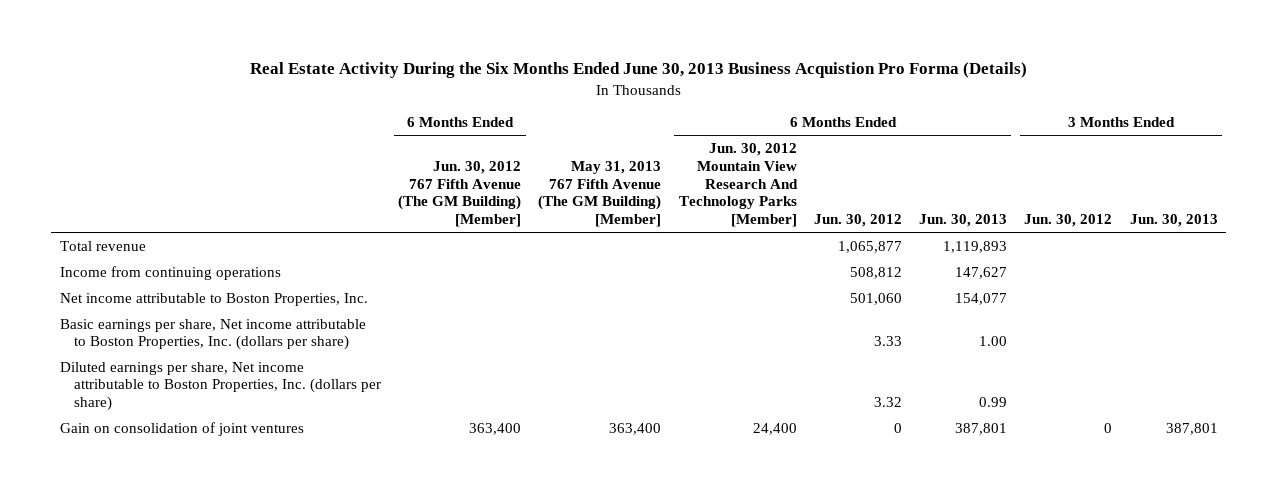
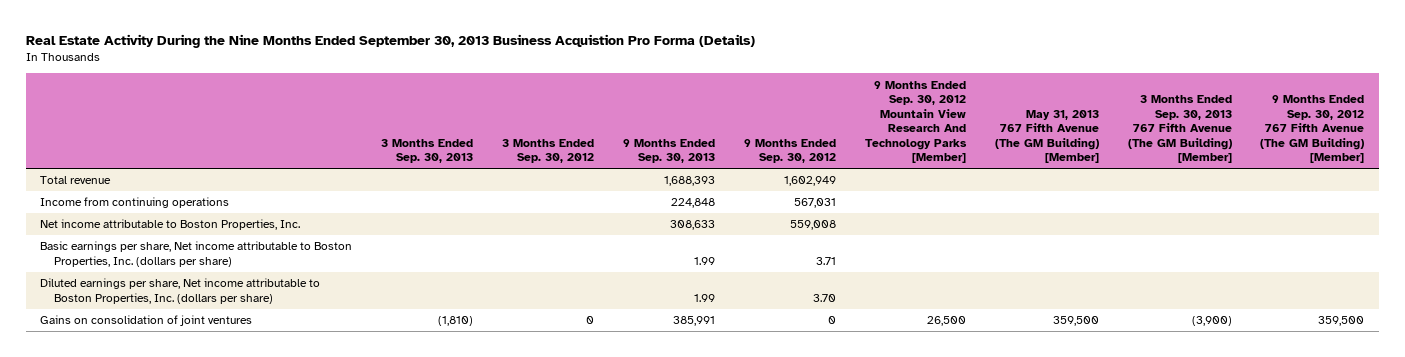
- Real Estate Activity During the Six Months Ended June 30, 2013 Business Acquistion Pro Forma (Details)
+ Real Estate Activity During the Nine Months Ended September 30, 2013 Business Acquistion Pro Forma (Details)
- | 6 Months Ended Jun. 30, 2012 767 Fifth Avenue (The GM Building) [Member] | May 31, 2013 767 Fifth Avenue (The GM Building) [Member] | 6 Months Ended Jun. 30, 2012 Mountain View Research And Technology Parks [Member] | 6 Months Ended Jun. 30, 2012 | 6 Months Ended Jun. 30, 2013 | 3 Months Ended Jun. 30, 2012 | 3 Months Ended Jun. 30, 2013
+ | 3 Months Ended Sep. 30, 2013 | 3 Months Ended Sep. 30, 2012 | 9 Months Ended Sep. 30, 2013 | 9 Months Ended Sep. 30, 2012 | 9 Months Ended Sep. 30, 2012 Mountain View Research And Technology Parks [Member] | May 31, 2013 767 Fifth Avenue (The GM Building) [Member] | 3 Months Ended Sep. 30, 2013 767 Fifth Avenue (The GM Building) [Member] | 9 Months Ended Sep. 30, 2012 767 Fifth Avenue (The GM Building) [Member]
- Gain on consolidation of joint ventures | 363,400 | 363,400 | 24,400 | 0 | 387,801 | 0 | 387,801
+ Gains on consolidation of joint ventures | (1,810) | 0 | 385,991 | 0 | 26,500 | 359,500 | (3,900) | 359,500

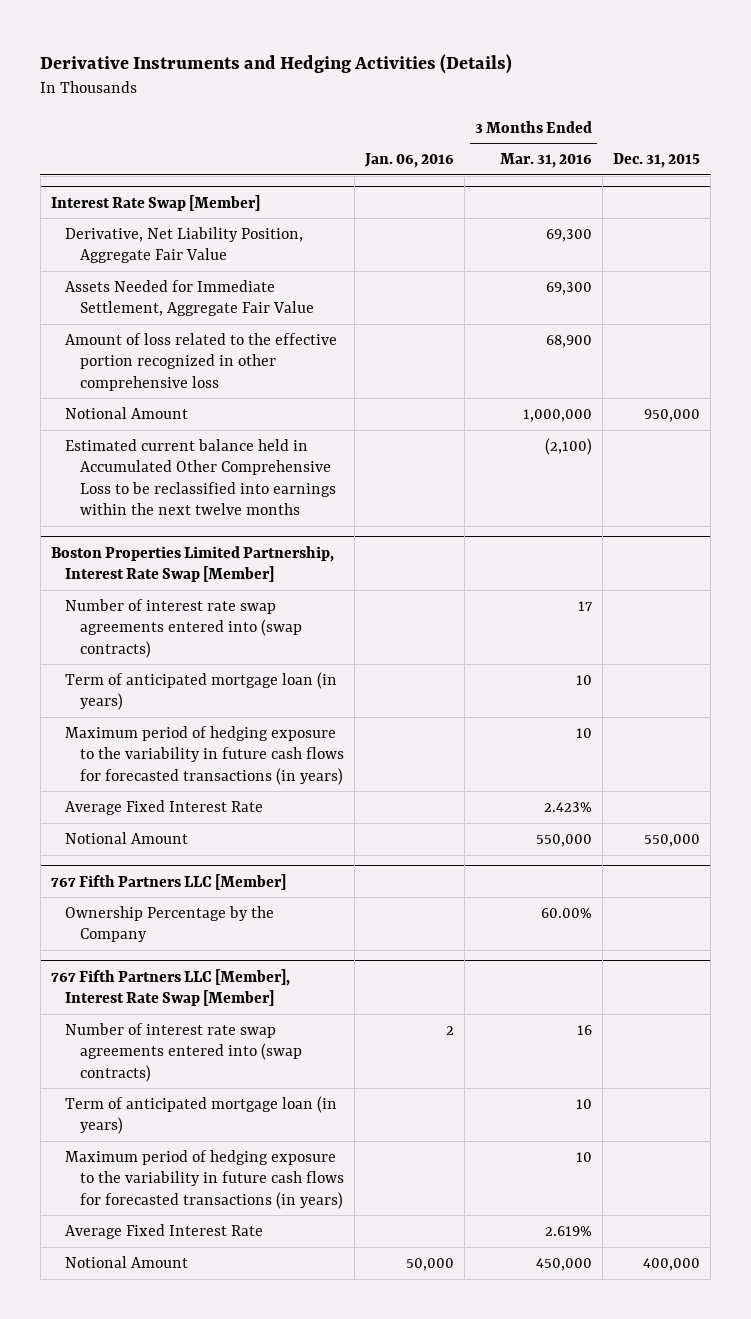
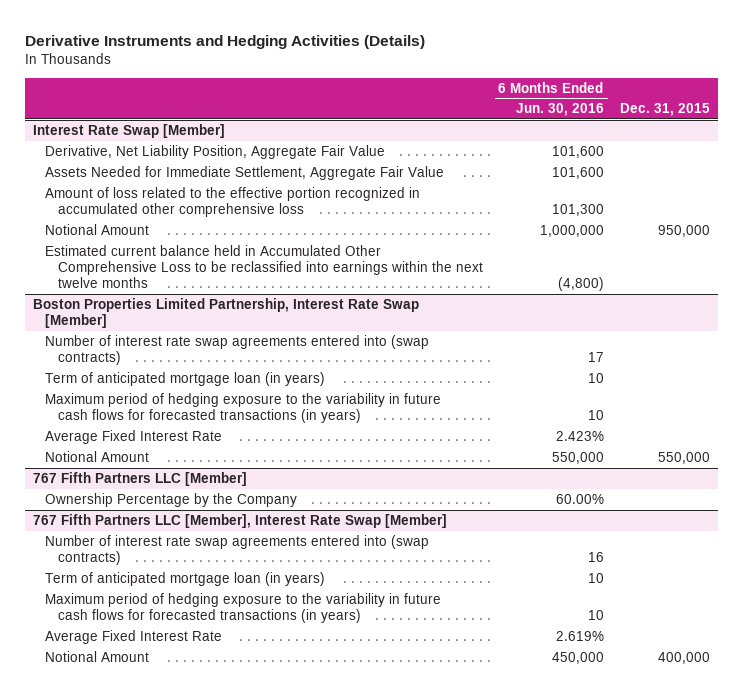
- | Jan. 06, 2016 | 3 Months Ended Mar. 31, 2016 | Dec. 31, 2015
+ | 6 Months Ended Jun. 30, 2016 | Dec. 31, 2015
@ Interest Rate Swap [Member]
- Amount of loss related to the effective portion recognized in other comprehensive loss | | 68,900 |
+ Amount of loss related to the effective portion recognized in accumulated other comprehensive loss | 101,300 |

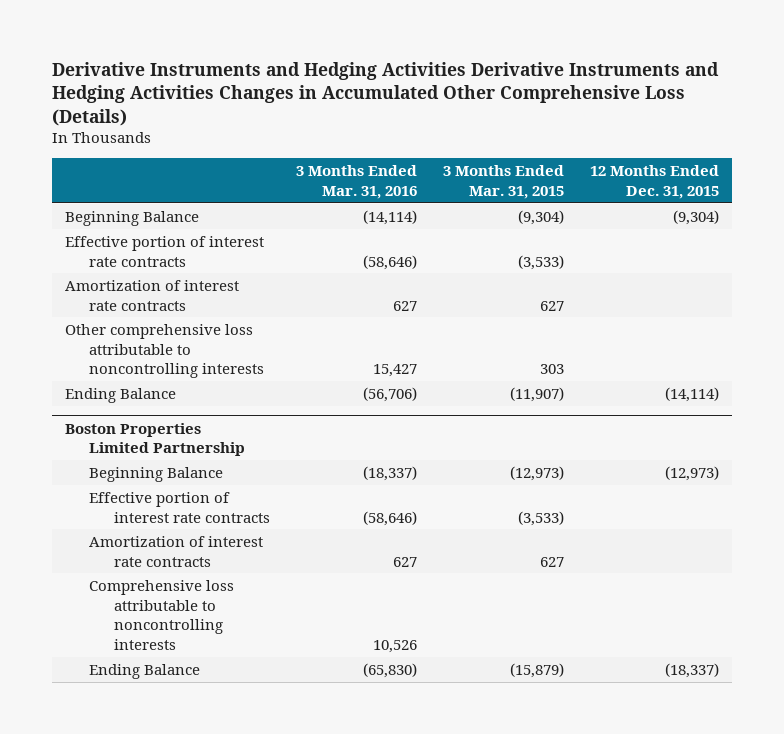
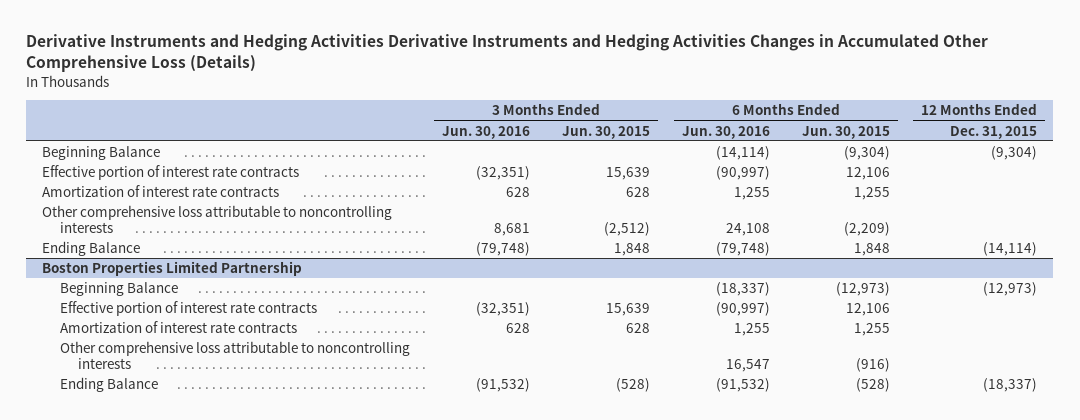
- | 3 Months Ended Mar. 31, 2016 | 3 Months Ended Mar. 31, 2015 | 12 Months Ended Dec. 31, 2015
+ | 3 Months Ended Jun. 30, 2016 | 3 Months Ended Jun. 30, 2015 | 6 Months Ended Jun. 30, 2016 | 6 Months Ended Jun. 30, 2015 | 12 Months Ended Dec. 31, 2015
@ Boston Properties Limited Partnership
- Comprehensive loss attributable to noncontrolling interests | 10,526 | |
+ Other comprehensive loss attributable to noncontrolling interests | | | 16,547 | (916) |

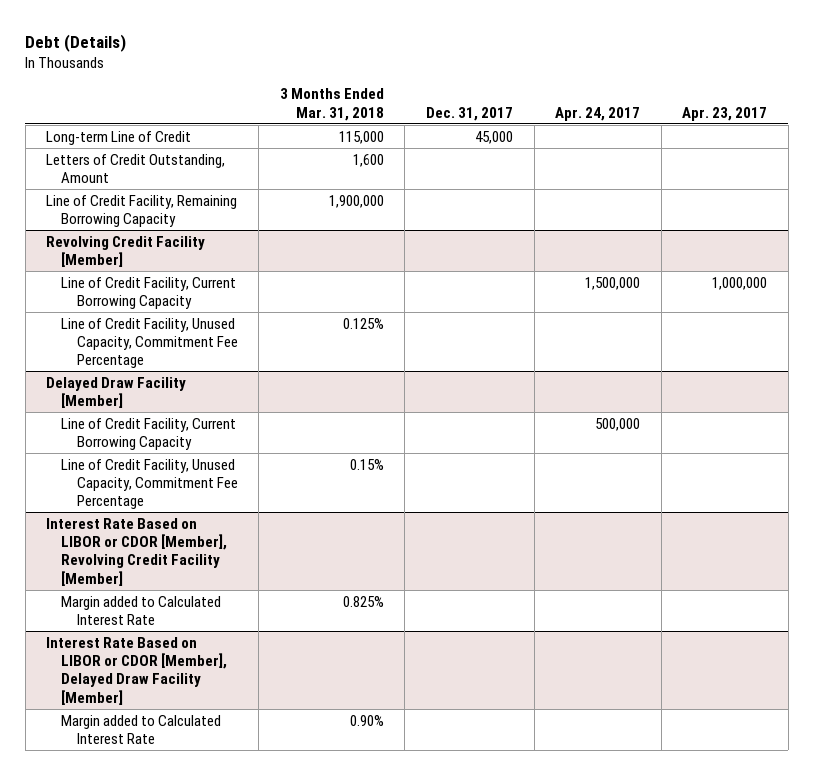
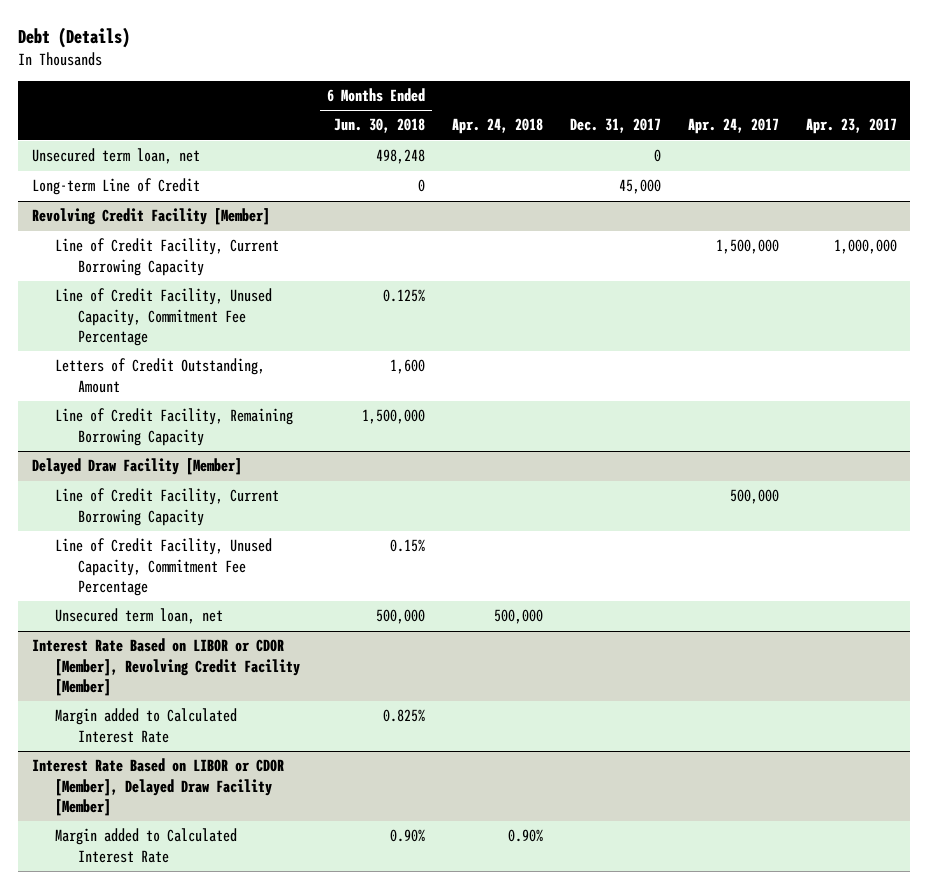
- | 3 Months Ended Mar. 31, 2018 | Dec. 31, 2017 | Apr. 24, 2017 | Apr. 23, 2017
+ | 6 Months Ended Jun. 30, 2018 | Apr. 24, 2018 | Dec. 31, 2017 | Apr. 24, 2017 | Apr. 23, 2017
+ Unsecured term loan, net | 498,248 | | 0 | |
- Letters of Credit Outstanding, Amount | 1,600 | | |
- Line of Credit Facility, Remaining Borrowing Capacity | 1,900,000 | | |
@ Revolving Credit Facility [Member]
+ Letters of Credit Outstanding, Amount | 1,600 | | | |
+ Line of Credit Facility, Remaining Borrowing Capacity | 1,500,000 | | | |
@ Delayed Draw Facility [Member]
+ Unsecured term loan, net | 500,000 | 500,000 | | |

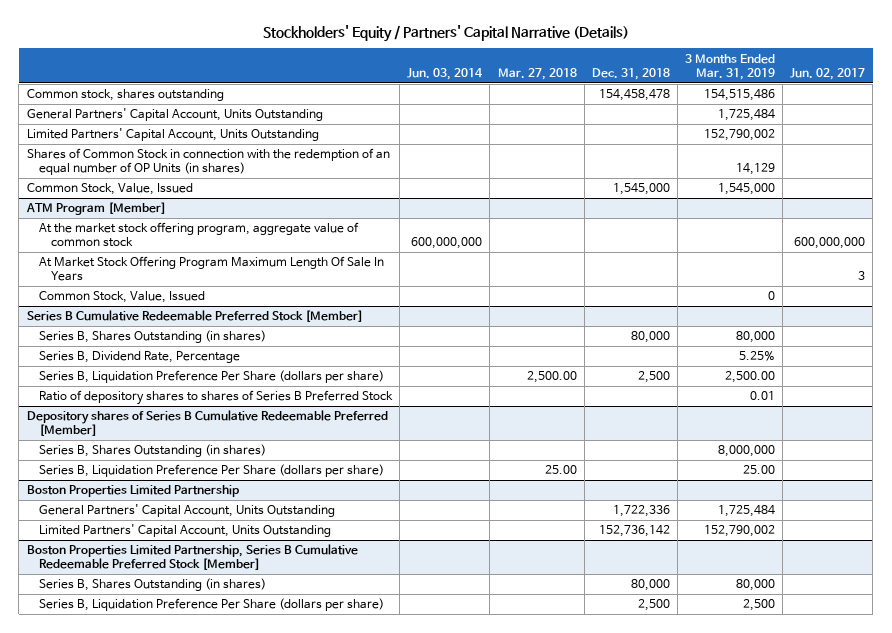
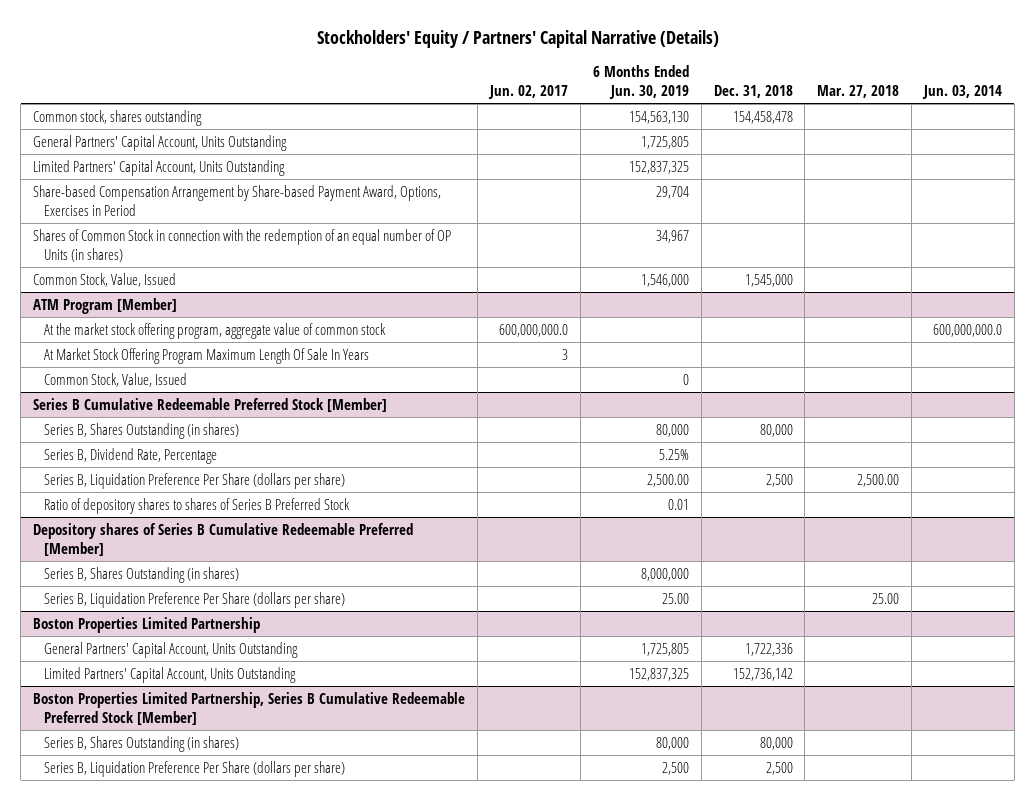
- | Jun. 03, 2014 | Mar. 27, 2018 | Dec. 31, 2018 | 3 Months Ended Mar. 31, 2019 | Jun. 02, 2017
+ | Jun. 02, 2017 | 6 Months Ended Jun. 30, 2019 | Dec. 31, 2018 | Mar. 27, 2018 | Jun. 03, 2014
+ Share-based Compensation Arrangement by Share-based Payment Award, Options, Exercises in Period | | 29,704 | | |
@ ATM Program [Member]
- At the market stock offering program, aggregate value of common stock | 600,000,000 | | | | 600,000,000
+ At the market stock offering program, aggregate value of common stock | 600,000,000.0 | | | | 600,000,000.0

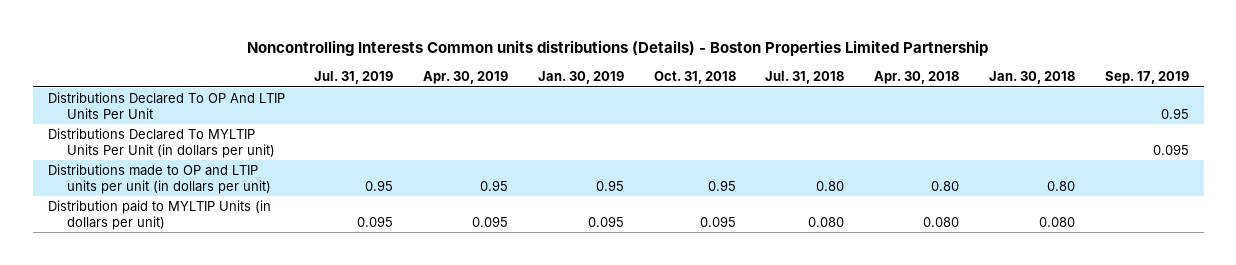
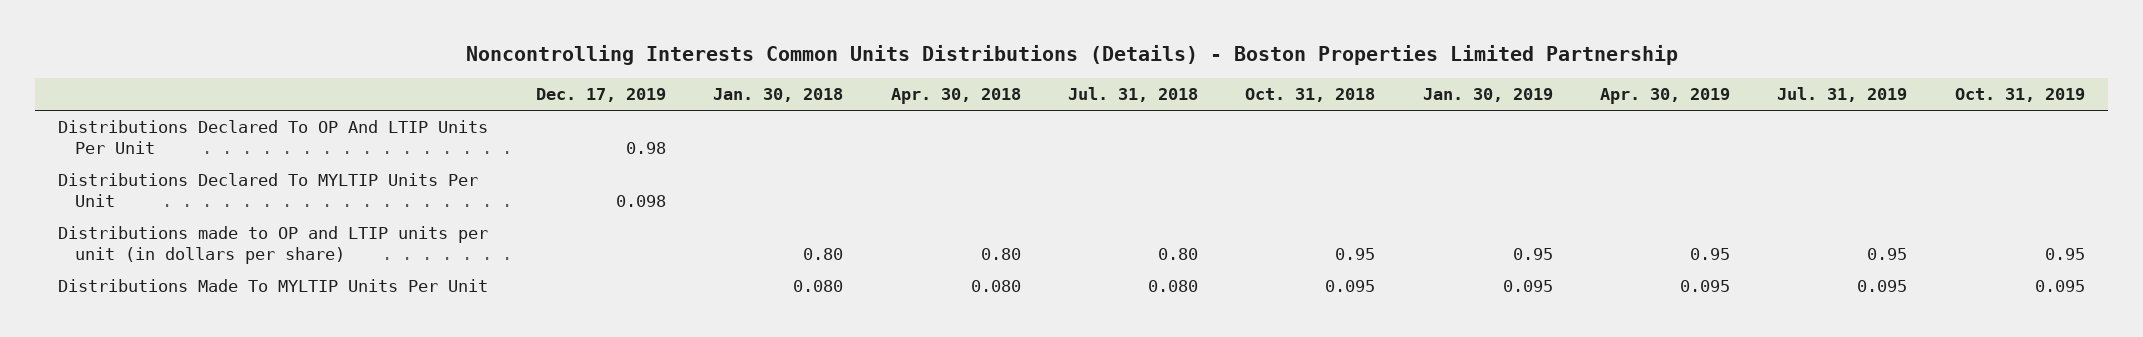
- Noncontrolling Interests Common units distributions (Details) - Boston Properties Limited Partnership
+ Noncontrolling Interests Common Units Distributions (Details) - Boston Properties Limited Partnership
- | Jul. 31, 2019 | Apr. 30, 2019 | Jan. 30, 2019 | Oct. 31, 2018 | Jul. 31, 2018 | Apr. 30, 2018 | Jan. 30, 2018 | Sep. 17, 2019
+ | Dec. 17, 2019 | Jan. 30, 2018 | Apr. 30, 2018 | Jul. 31, 2018 | Oct. 31, 2018 | Jan. 30, 2019 | Apr. 30, 2019 | Jul. 31, 2019 | Oct. 31, 2019
- Distributions Declared To MYLTIP Units Per Unit (in dollars per unit) | | | | | | | | 0.095
- Distributions made to OP and LTIP units per unit (in dollars per unit) | 0.95 | 0.95 | 0.95 | 0.95 | 0.80 | 0.80 | 0.80 |
- Distribution paid to MYLTIP Units (in dollars per unit) | 0.095 | 0.095 | 0.095 | 0.095 | 0.080 | 0.080 | 0.080 |
+ Distributions Declared To MYLTIP Units Per Unit | 0.098 | | | | | | | |
+ Distributions made to OP and LTIP units per unit (in dollars per share) | | 0.80 | 0.80 | 0.80 | 0.95 | 0.95 | 0.95 | 0.95 | 0.95
+ Distributions Made To MYLTIP Units Per Unit | | 0.080 | 0.080 | 0.080 | 0.095 | 0.095 | 0.095 | 0.095 | 0.095

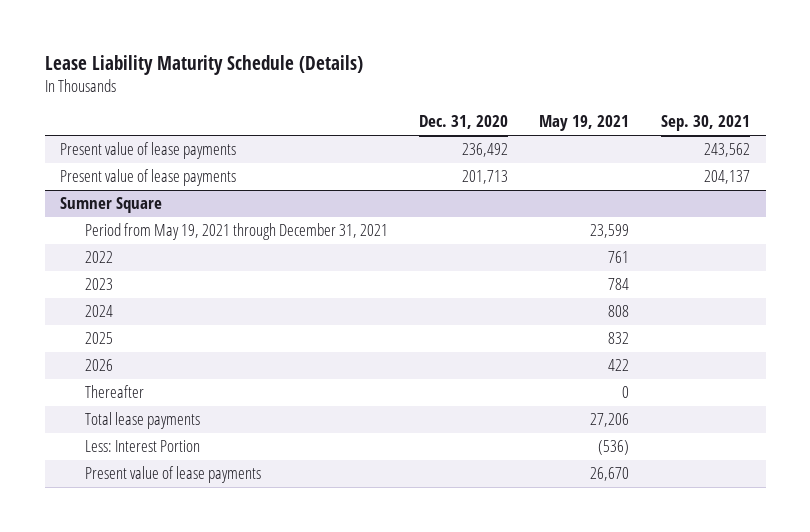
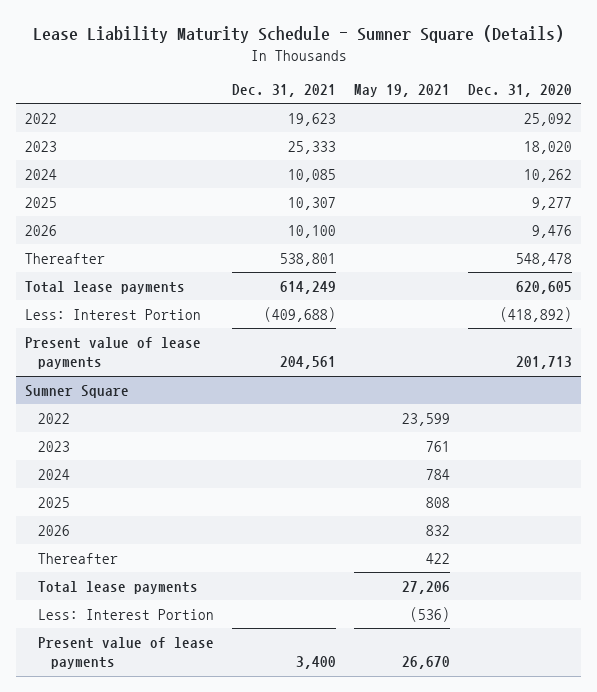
- Lease Liability Maturity Schedule (Details)
+ Lease Liability Maturity Schedule - Sumner Square (Details)
- | Dec. 31, 2020 | May 19, 2021 | Sep. 30, 2021
+ | Dec. 31, 2021 | May 19, 2021 | Dec. 31, 2020
- Present value of lease payments | 236,492 | | 243,562
+ 2022 | 19,623 | | 25,092
+ 2023 | 25,333 | | 18,020
+ 2024 | 10,085 | | 10,262
+ 2025 | 10,307 | | 9,277
+ 2026 | 10,100 | | 9,476
+ Thereafter | 538,801 | | 548,478
+ Total lease payments | 614,249 | | 620,605
+ Less: Interest Portion | (409,688) | | (418,892)
@ Sumner Square
- Period from May 19, 2021 through December 31, 2021 | | 23,599 |
- 2022 | | 761 |
- 2023 | | 784 |
- 2024 | | 808 |
- 2025 | | 832 |
- 2026 | | 422 |
- Thereafter | | 0 |
+ 2022 | | 23,599 |
+ 2023 | | 761 |
+ 2024 | | 784 |
+ 2025 | | 808 |
+ 2026 | | 832 |
+ Thereafter | | 422 |

